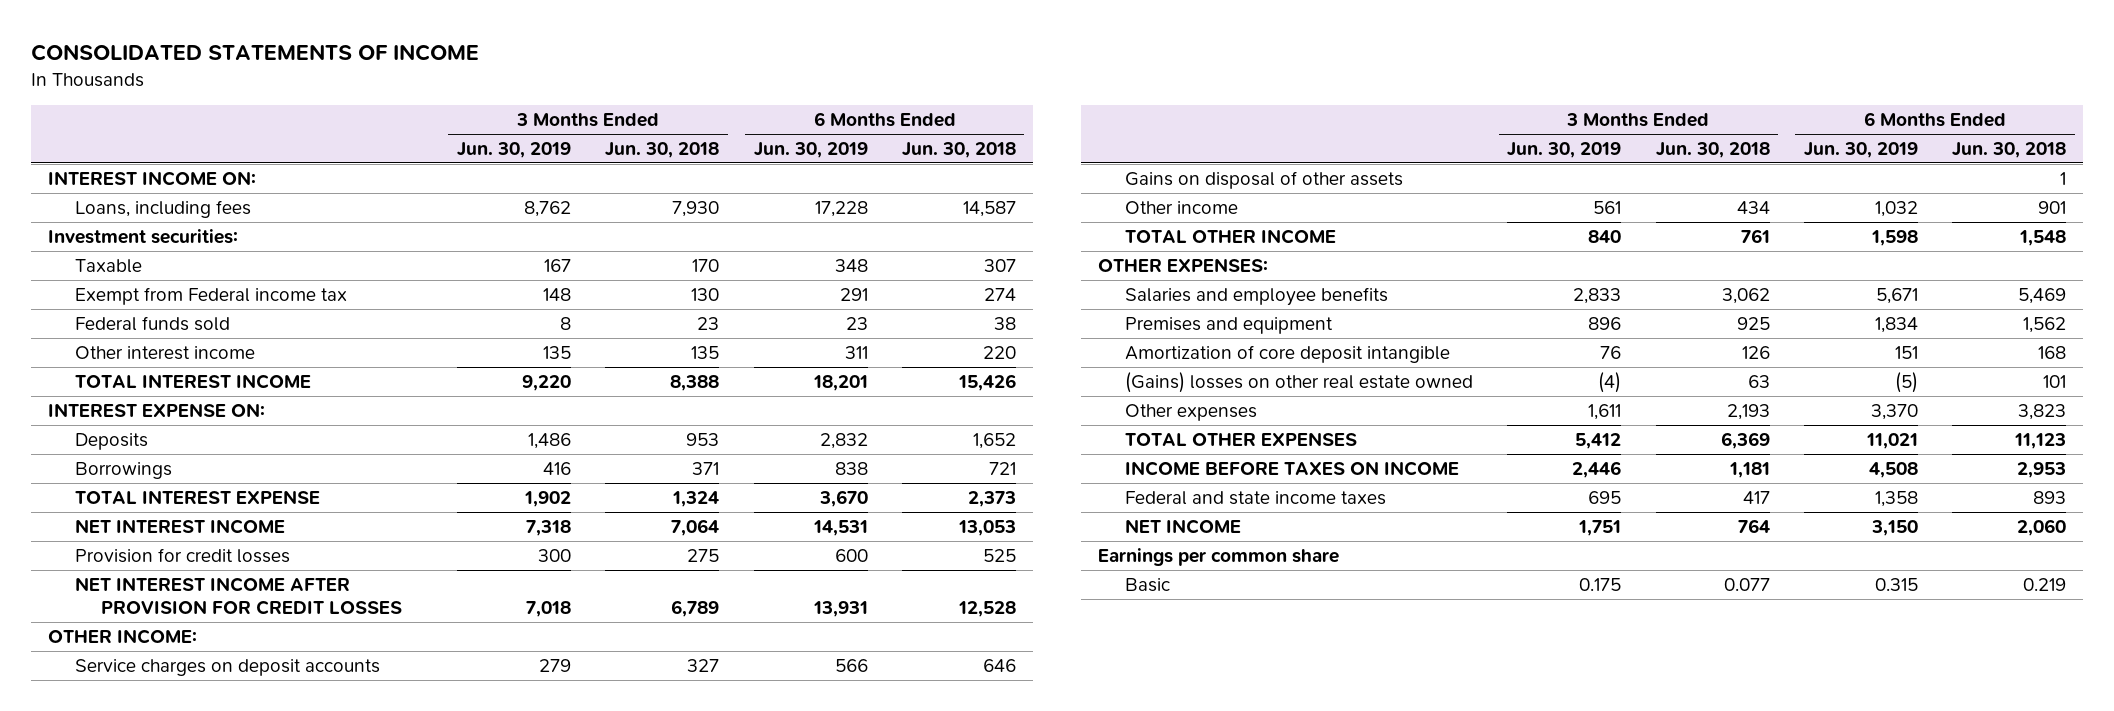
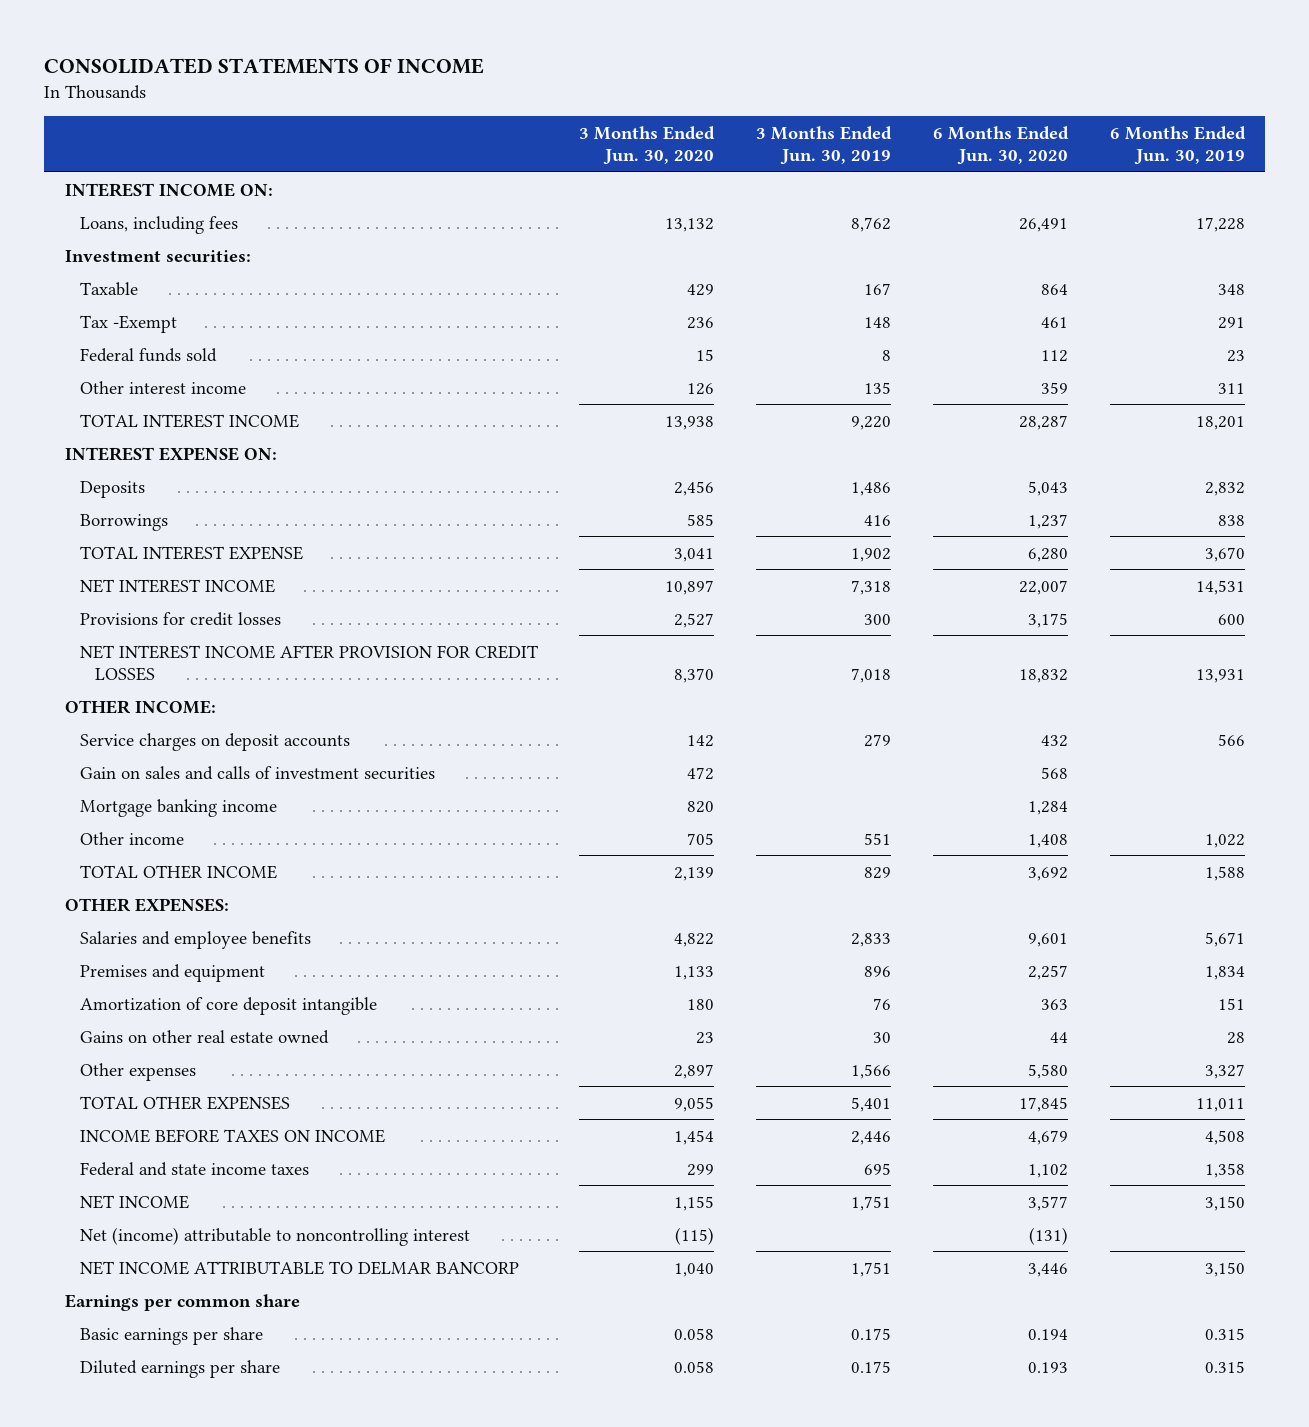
- | 3 Months Ended Jun. 30, 2019 | 3 Months Ended Jun. 30, 2018 | 6 Months Ended Jun. 30, 2019 | 6 Months Ended Jun. 30, 2018
+ | 3 Months Ended Jun. 30, 2020 | 3 Months Ended Jun. 30, 2019 | 6 Months Ended Jun. 30, 2020 | 6 Months Ended Jun. 30, 2019
- Exempt from Federal income tax | 148 | 130 | 291 | 274
+ Tax -Exempt | 236 | 148 | 461 | 291
- Provision for credit losses | 300 | 275 | 600 | 525
+ Provisions for credit losses | 2,527 | 300 | 3,175 | 600
- Gains on disposal of other assets | | | | 1
- Other income | 561 | 434 | 1,032 | 901
- TOTAL OTHER INCOME | 840 | 761 | 1,598 | 1,548
+ Gain on sales and calls of investment securities | 472 | | 568 |
+ Mortgage banking income | 820 | | 1,284 |
+ Other income | 705 | 551 | 1,408 | 1,022
+ TOTAL OTHER INCOME | 2,139 | 829 | 3,692 | 1,588
- (Gains) losses on other real estate owned | (4) | 63 | (5) | 101
- Other expenses | 1,611 | 2,193 | 3,370 | 3,823
- TOTAL OTHER EXPENSES | 5,412 | 6,369 | 11,021 | 11,123
+ Gains on other real estate owned | 23 | 30 | 44 | 28
+ Other expenses | 2,897 | 1,566 | 5,580 | 3,327
+ TOTAL OTHER EXPENSES | 9,055 | 5,401 | 17,845 | 11,011
+ Net (income) attributable to noncontrolling interest | (115) | | (131) |
+ NET INCOME ATTRIBUTABLE TO DELMAR BANCORP | 1,040 | 1,751 | 3,446 | 3,150
- Basic | 0.175 | 0.077 | 0.315 | 0.219
+ Basic earnings per share | 0.058 | 0.175 | 0.194 | 0.315
+ Diluted earnings per share | 0.058 | 0.175 | 0.193 | 0.315

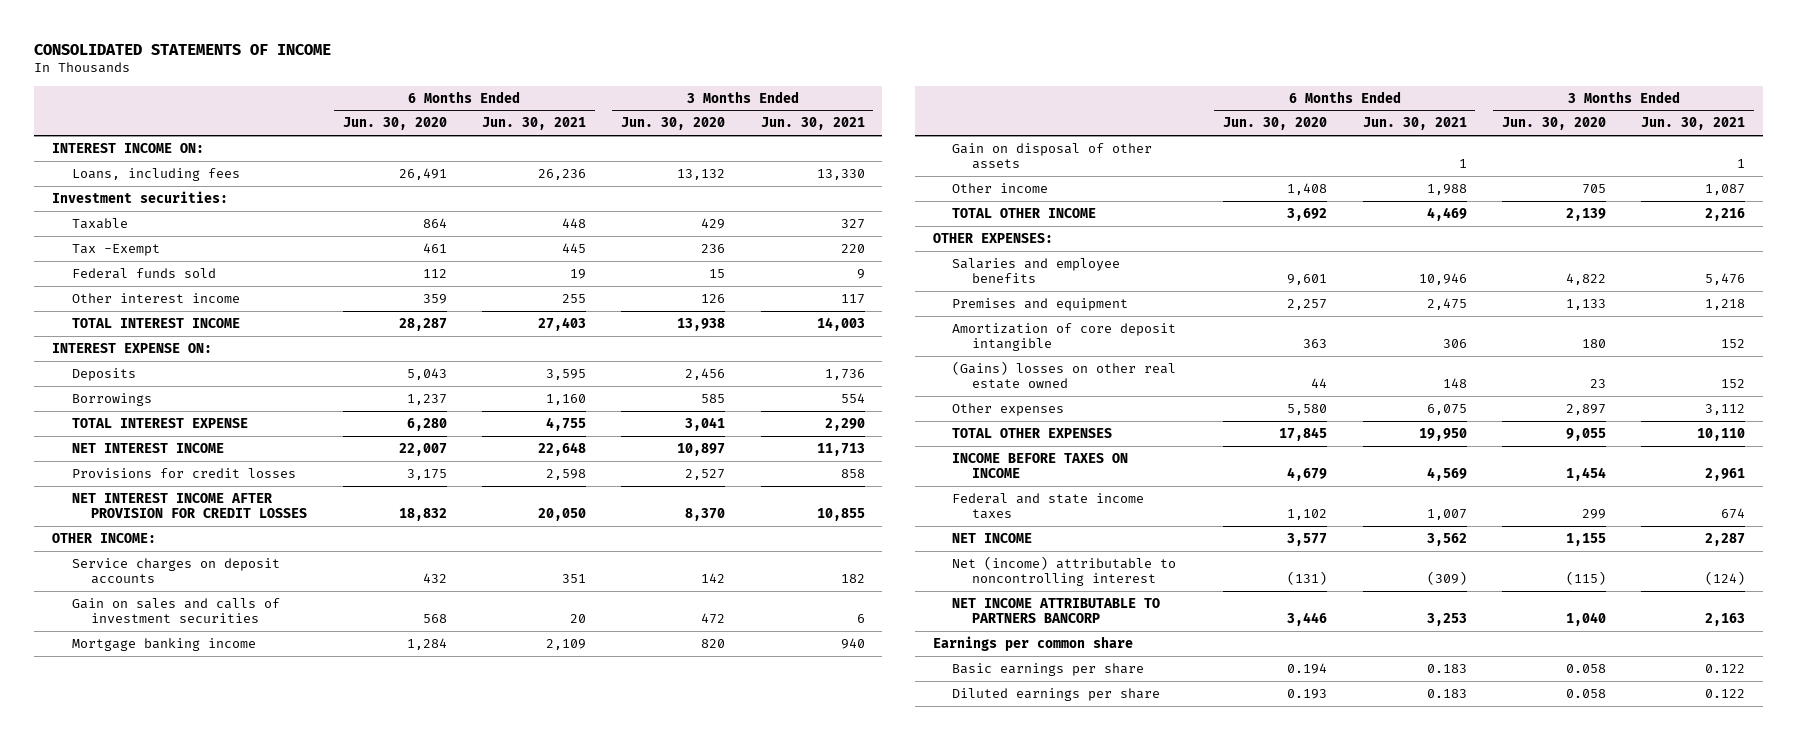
- | 3 Months Ended Jun. 30, 2020 | 3 Months Ended Jun. 30, 2019 | 6 Months Ended Jun. 30, 2020 | 6 Months Ended Jun. 30, 2019
+ | 6 Months Ended Jun. 30, 2020 | 6 Months Ended Jun. 30, 2021 | 3 Months Ended Jun. 30, 2020 | 3 Months Ended Jun. 30, 2021
+ Gain on disposal of other assets | | 1 | | 1
- Gains on other real estate owned | 23 | 30 | 44 | 28
+ (Gains) losses on other real estate owned | 44 | 148 | 23 | 152
- NET INCOME ATTRIBUTABLE TO DELMAR BANCORP | 1,040 | 1,751 | 3,446 | 3,150
+ NET INCOME ATTRIBUTABLE TO PARTNERS BANCORP | 3,446 | 3,253 | 1,040 | 2,163

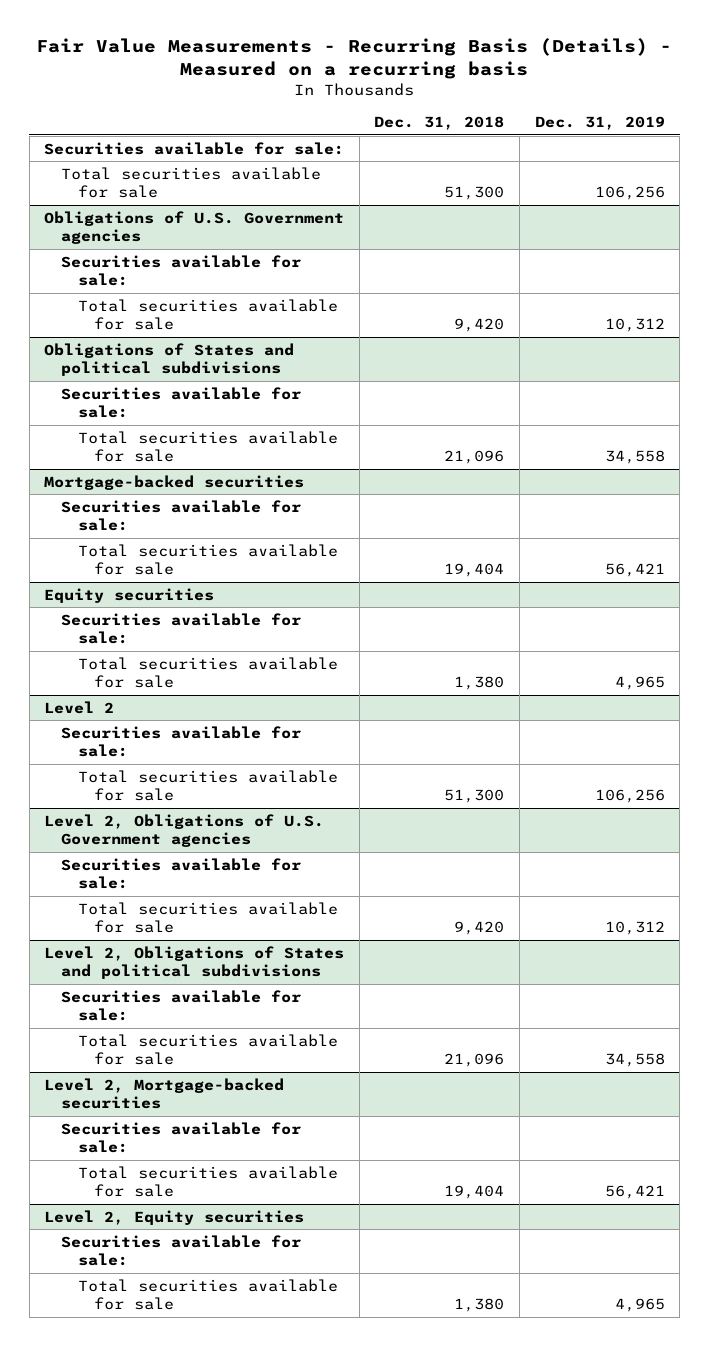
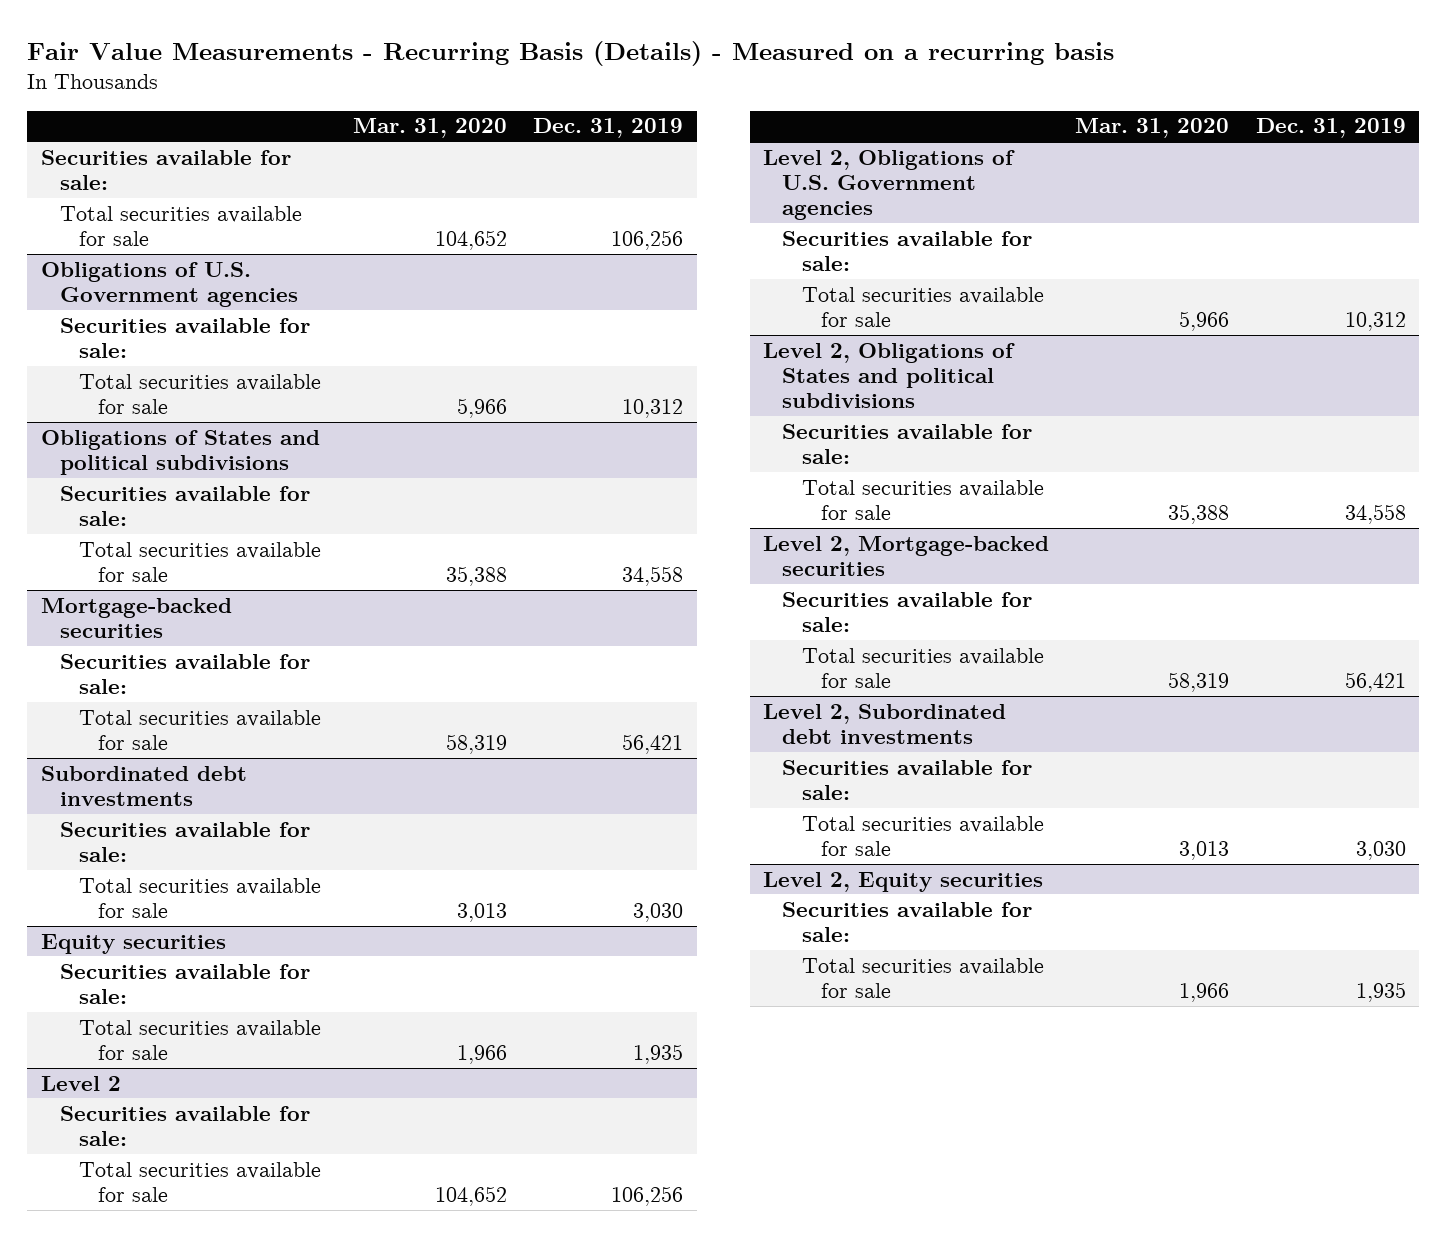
- | Dec. 31, 2018 | Dec. 31, 2019
+ | Mar. 31, 2020 | Dec. 31, 2019
+ Subordinated debt investments
+ Securities available for sale:
+ Total securities available for sale | 3,013 | 3,030
@ Equity securities
- Total securities available for sale | 1,380 | 4,965
+ Total securities available for sale | 1,966 | 1,935
+ Level 2, Subordinated debt investments
+ Securities available for sale:
+ Total securities available for sale | 3,013 | 3,030
@ Level 2, Equity securities
- Total securities available for sale | 1,380 | 4,965
+ Total securities available for sale | 1,966 | 1,935

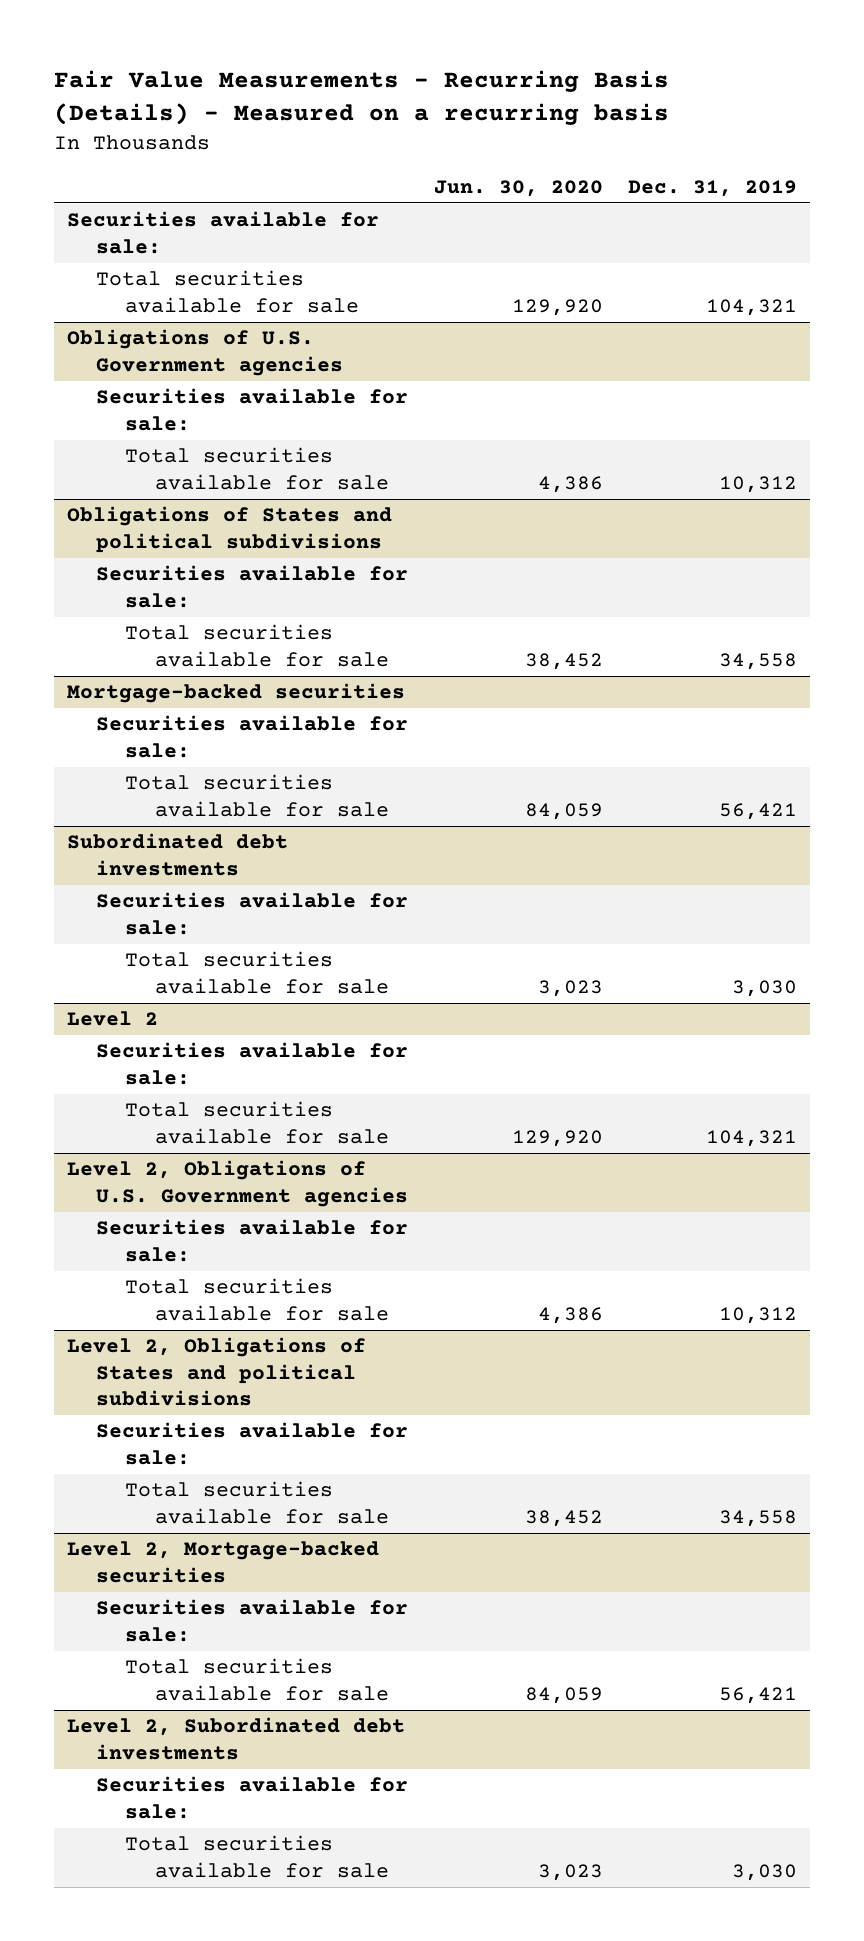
- | Mar. 31, 2020 | Dec. 31, 2019
+ | Jun. 30, 2020 | Dec. 31, 2019
- Total securities available for sale | 104,652 | 106,256
+ Total securities available for sale | 129,920 | 104,321
- Equity securities
- Securities available for sale:
- Total securities available for sale | 1,966 | 1,935
@ Level 2
- Total securities available for sale | 104,652 | 106,256
+ Total securities available for sale | 129,920 | 104,321
- Level 2, Equity securities
- Securities available for sale:
- Total securities available for sale | 1,966 | 1,935

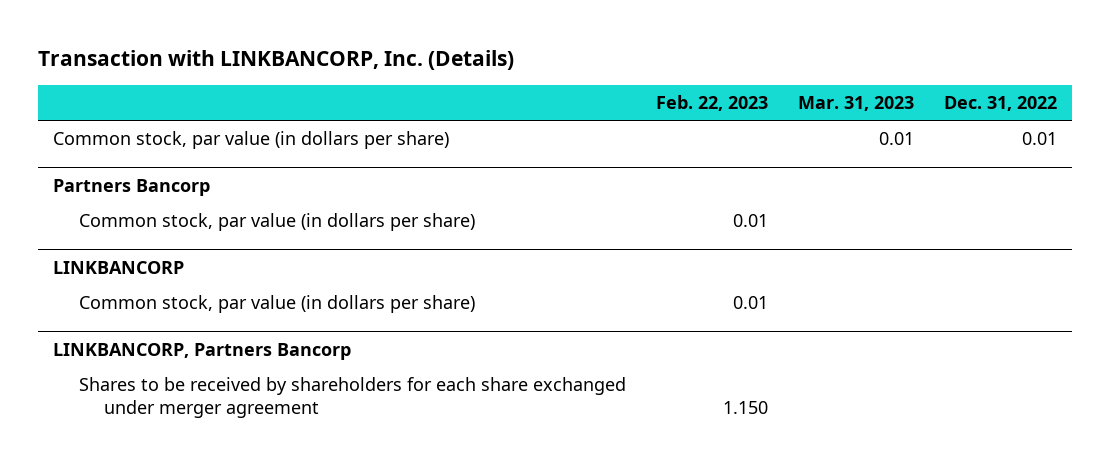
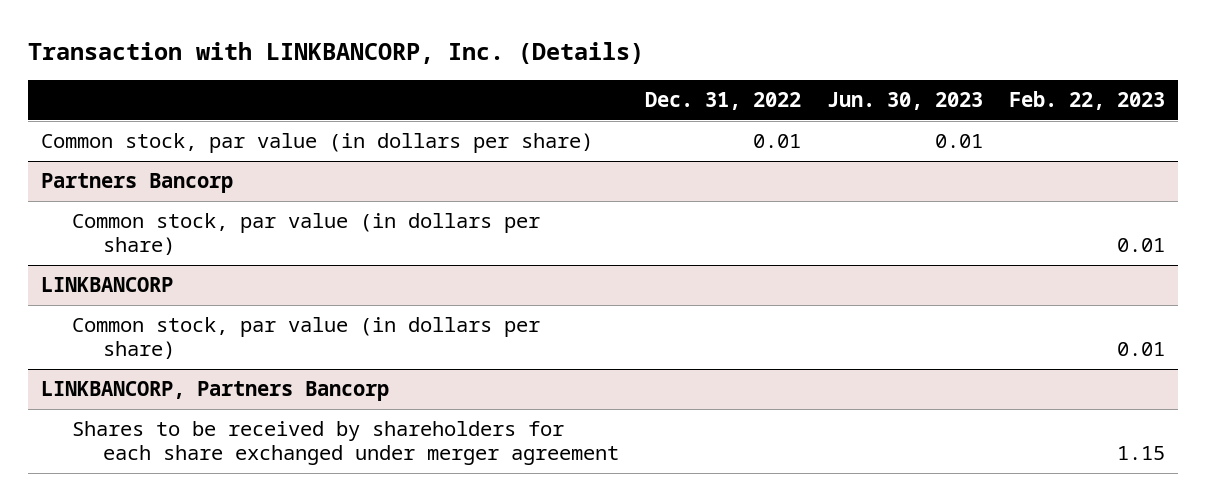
- | Feb. 22, 2023 | Mar. 31, 2023 | Dec. 31, 2022
+ | Dec. 31, 2022 | Jun. 30, 2023 | Feb. 22, 2023
@ LINKBANCORP, Partners Bancorp
- Shares to be received by shareholders for each share exchanged under merger agreement | 1.150 | |
+ Shares to be received by shareholders for each share exchanged under merger agreement | | | 1.15

